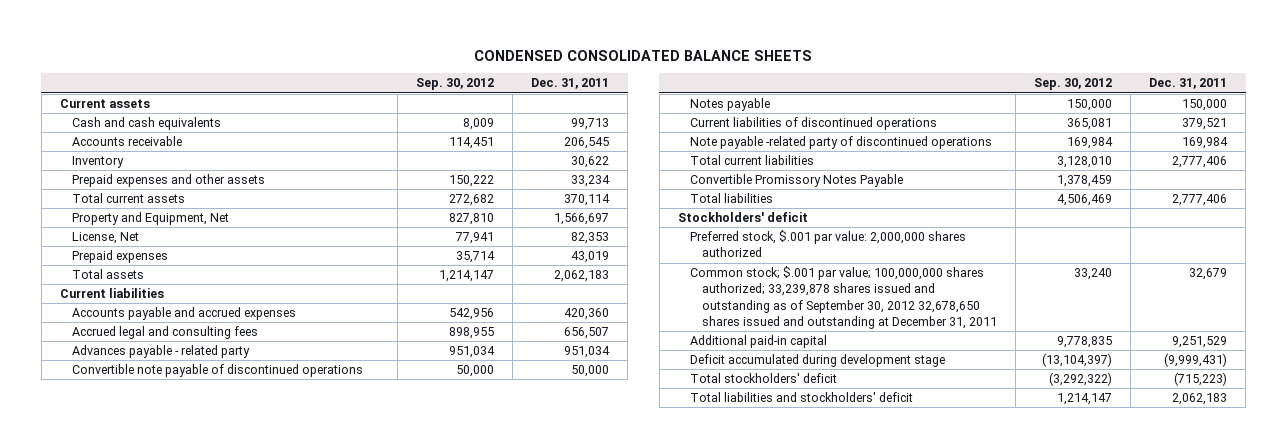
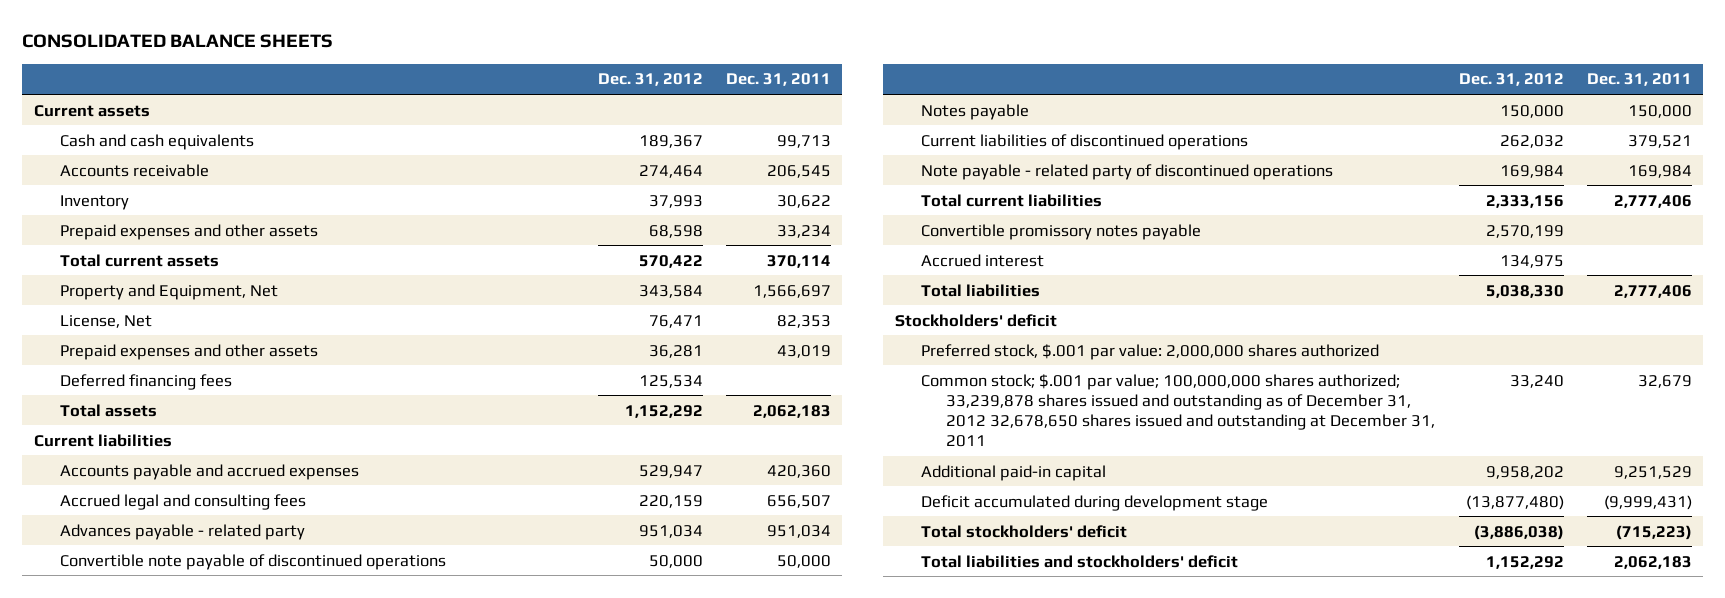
- CONDENSED CONSOLIDATED BALANCE SHEETS
+ CONSOLIDATED BALANCE SHEETS
- | Sep. 30, 2012 | Dec. 31, 2011
+ | Dec. 31, 2012 | Dec. 31, 2011
- Prepaid expenses | 35,714 | 43,019
+ Prepaid expenses and other assets | 36,281 | 43,019
+ Deferred financing fees | 125,534 |
- Note payable -related party of discontinued operations | 169,984 | 169,984
+ Note payable - related party of discontinued operations | 169,984 | 169,984
- Convertible Promissory Notes Payable | 1,378,459 |
+ Convertible promissory notes payable | 2,570,199 |
+ Accrued interest | 134,975 |
- Common stock; $.001 par value; 100,000,000 shares authorized; 33,239,878 shares issued and outstanding as of September 30, 2012 32,678,650 shares issued and outstanding at December 31, 2011 | 33,240 | 32,679
+ Common stock; $.001 par value; 100,000,000 shares authorized; 33,239,878 shares issued and outstanding as of December 31, 2012 32,678,650 shares issued and outstanding at December 31, 2011 | 33,240 | 32,679

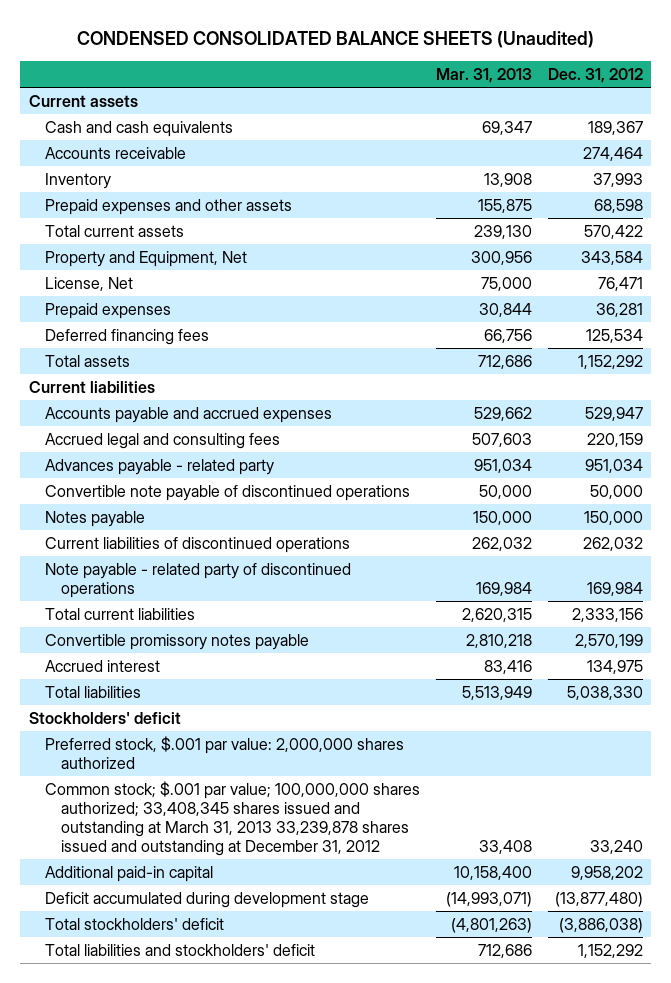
- CONSOLIDATED BALANCE SHEETS
+ CONDENSED CONSOLIDATED BALANCE SHEETS (Unaudited)
- | Dec. 31, 2012 | Dec. 31, 2011
+ | Mar. 31, 2013 | Dec. 31, 2012
- Prepaid expenses and other assets | 36,281 | 43,019
+ Prepaid expenses | 30,844 | 36,281
- Common stock; $.001 par value; 100,000,000 shares authorized; 33,239,878 shares issued and outstanding as of December 31, 2012 32,678,650 shares issued and outstanding at December 31, 2011 | 33,240 | 32,679
+ Common stock; $.001 par value; 100,000,000 shares authorized; 33,408,345 shares issued and outstanding at March 31, 2013 33,239,878 shares issued and outstanding at December 31, 2012 | 33,408 | 33,240

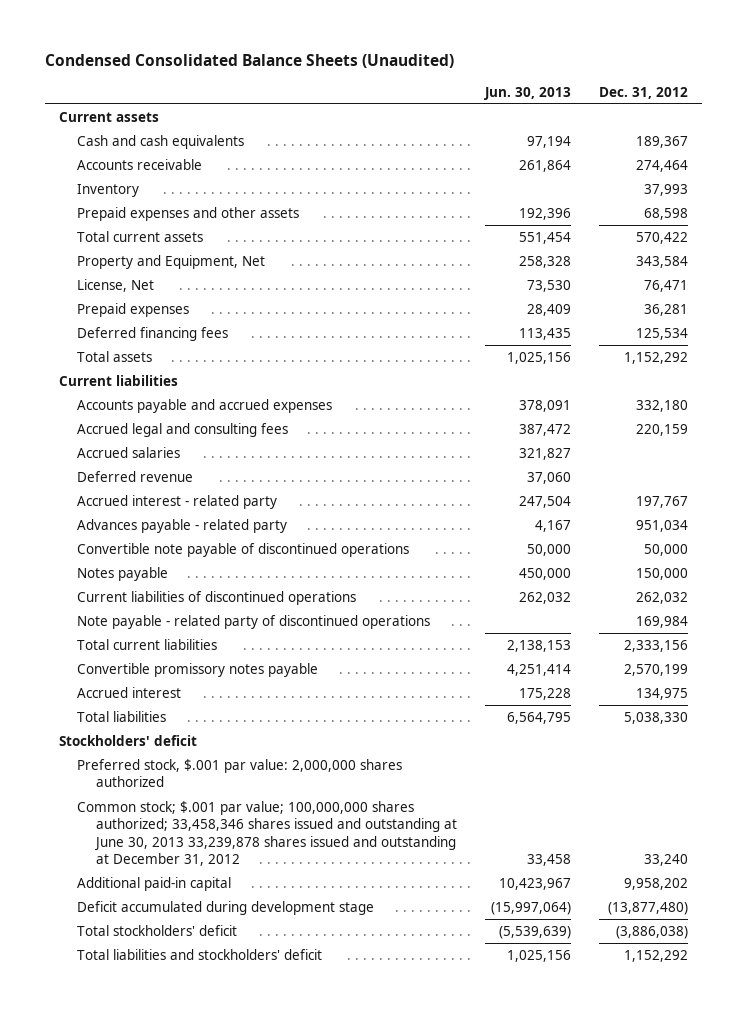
- CONDENSED CONSOLIDATED BALANCE SHEETS (Unaudited)
+ Condensed Consolidated Balance Sheets (Unaudited)
- | Mar. 31, 2013 | Dec. 31, 2012
+ | Jun. 30, 2013 | Dec. 31, 2012
- Accounts payable and accrued expenses | 529,662 | 529,947
+ Accounts payable and accrued expenses | 378,091 | 332,180
+ Accrued salaries | 321,827 |
+ Deferred revenue | 37,060 |
+ Accrued interest - related party | 247,504 | 197,767
- Common stock; $.001 par value; 100,000,000 shares authorized; 33,408,345 shares issued and outstanding at March 31, 2013 33,239,878 shares issued and outstanding at December 31, 2012 | 33,408 | 33,240
+ Common stock; $.001 par value; 100,000,000 shares authorized; 33,458,346 shares issued and outstanding at June 30, 2013 33,239,878 shares issued and outstanding at December 31, 2012 | 33,458 | 33,240

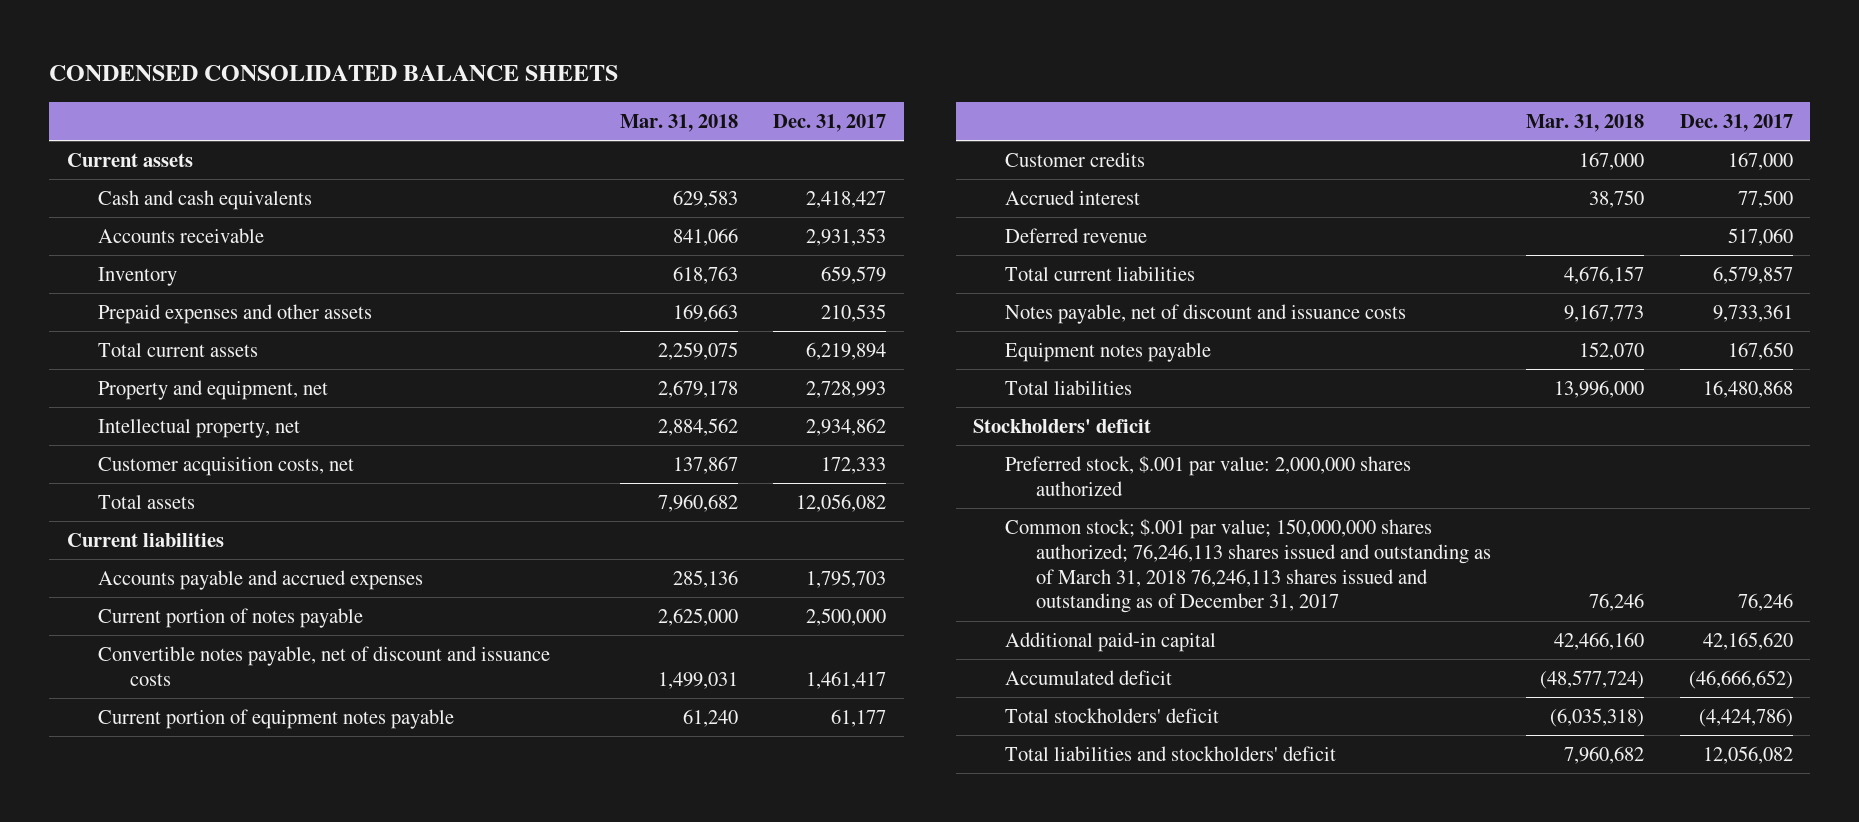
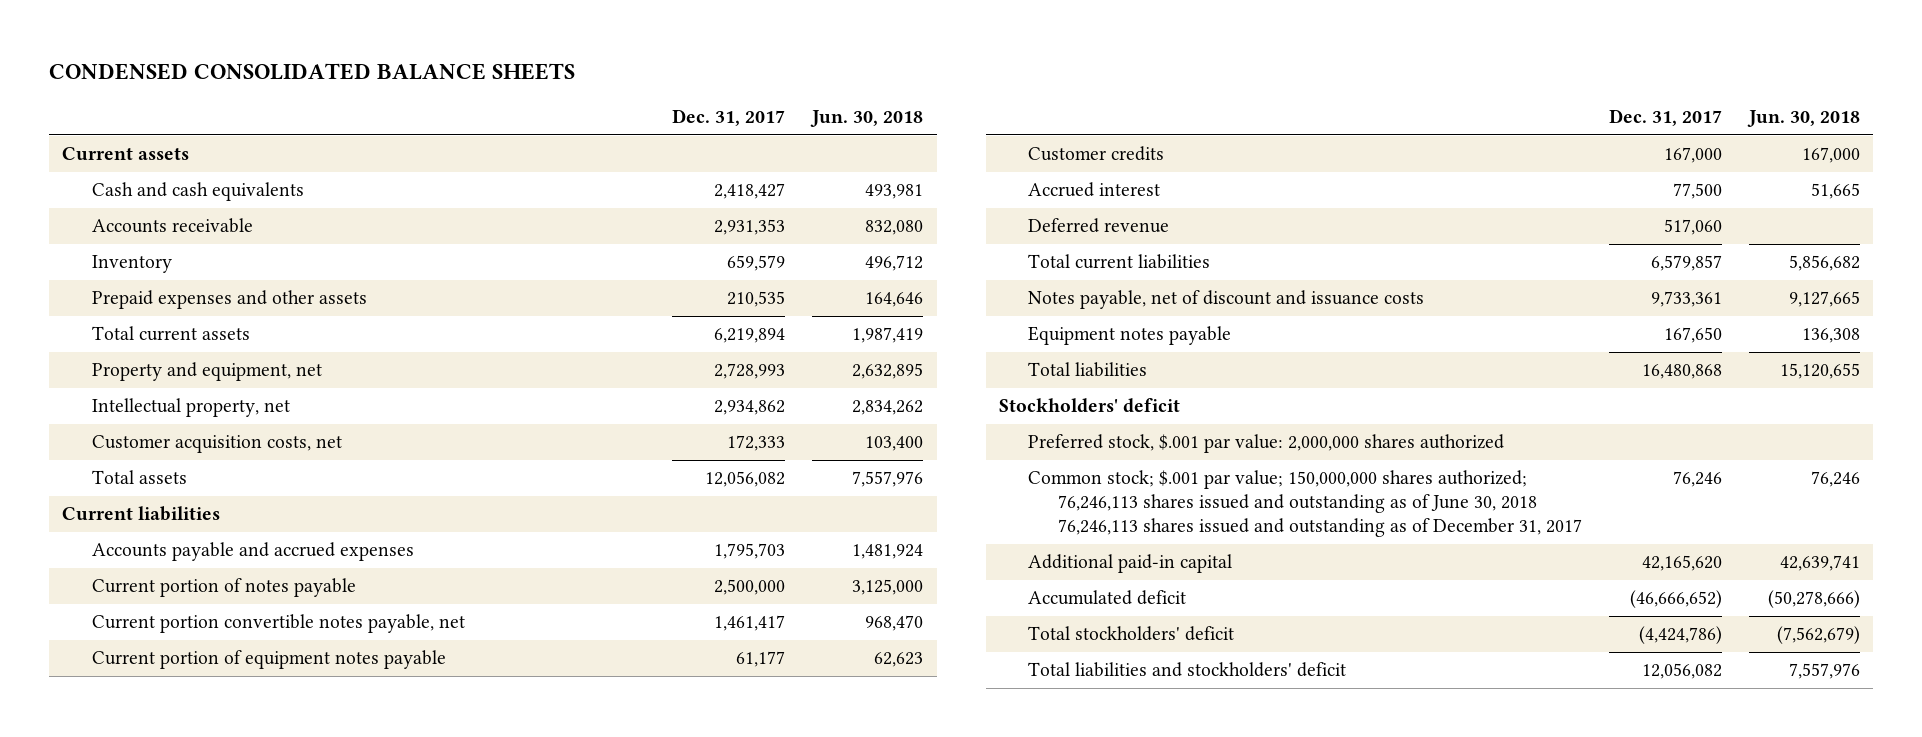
- | Mar. 31, 2018 | Dec. 31, 2017
+ | Dec. 31, 2017 | Jun. 30, 2018
- Convertible notes payable, net of discount and issuance costs | 1,499,031 | 1,461,417
+ Current portion convertible notes payable, net | 1,461,417 | 968,470
- Common stock; $.001 par value; 150,000,000 shares authorized; 76,246,113 shares issued and outstanding as of March 31, 2018 76,246,113 shares issued and outstanding as of December 31, 2017 | 76,246 | 76,246
+ Common stock; $.001 par value; 150,000,000 shares authorized; 76,246,113 shares issued and outstanding as of June 30, 2018 76,246,113 shares issued and outstanding as of December 31, 2017 | 76,246 | 76,246

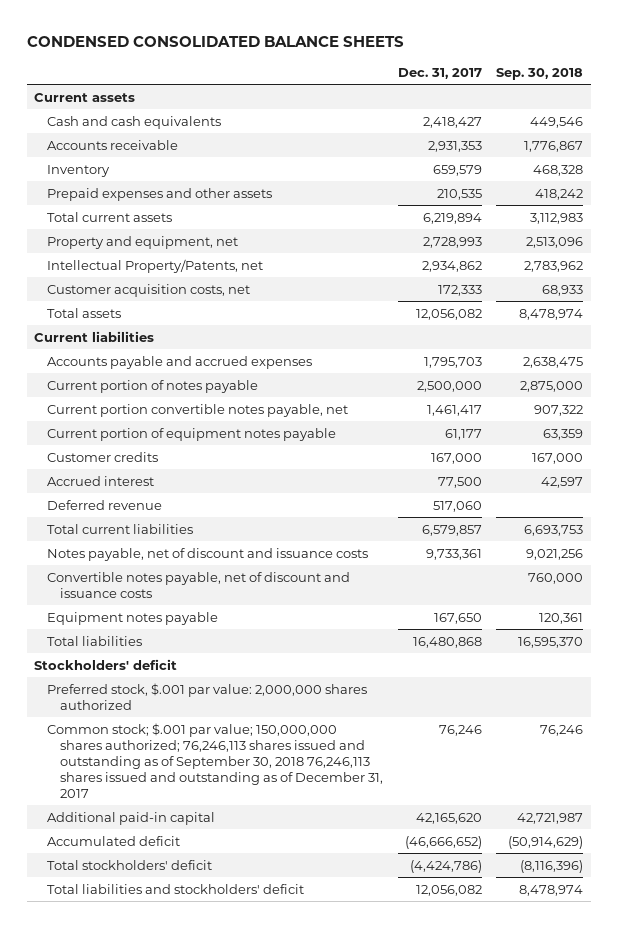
- | Dec. 31, 2017 | Jun. 30, 2018
+ | Dec. 31, 2017 | Sep. 30, 2018
- Intellectual property, net | 2,934,862 | 2,834,262
+ Intellectual Property/Patents, net | 2,934,862 | 2,783,962
+ Convertible notes payable, net of discount and issuance costs | | 760,000
- Common stock; $.001 par value; 150,000,000 shares authorized; 76,246,113 shares issued and outstanding as of June 30, 2018 76,246,113 shares issued and outstanding as of December 31, 2017 | 76,246 | 76,246
+ Common stock; $.001 par value; 150,000,000 shares authorized; 76,246,113 shares issued and outstanding as of September 30, 2018 76,246,113 shares issued and outstanding as of December 31, 2017 | 76,246 | 76,246

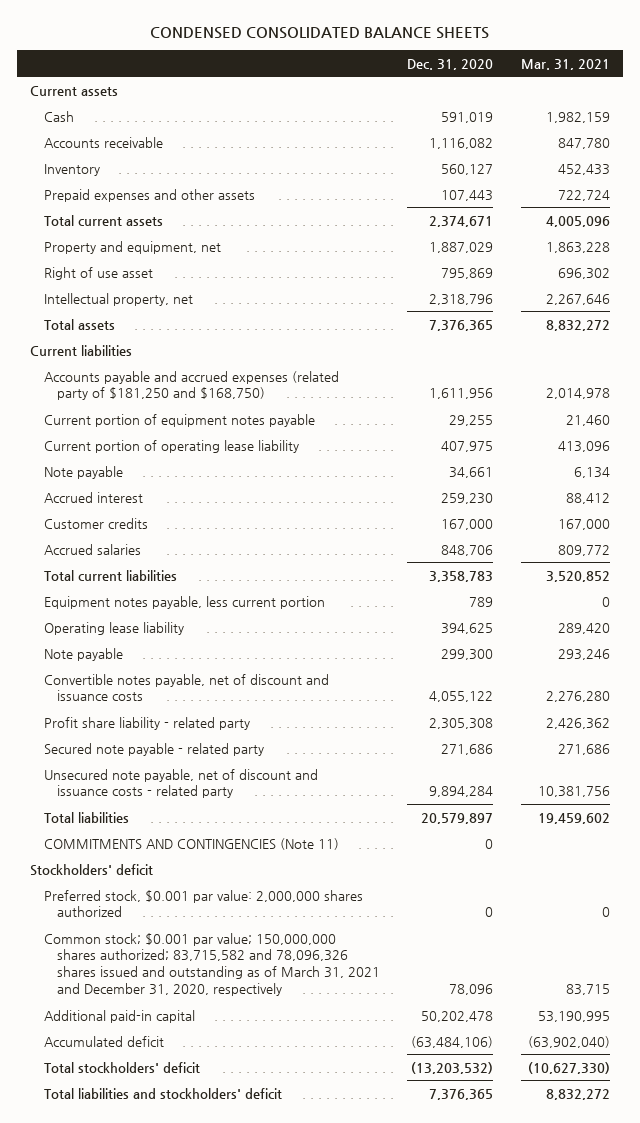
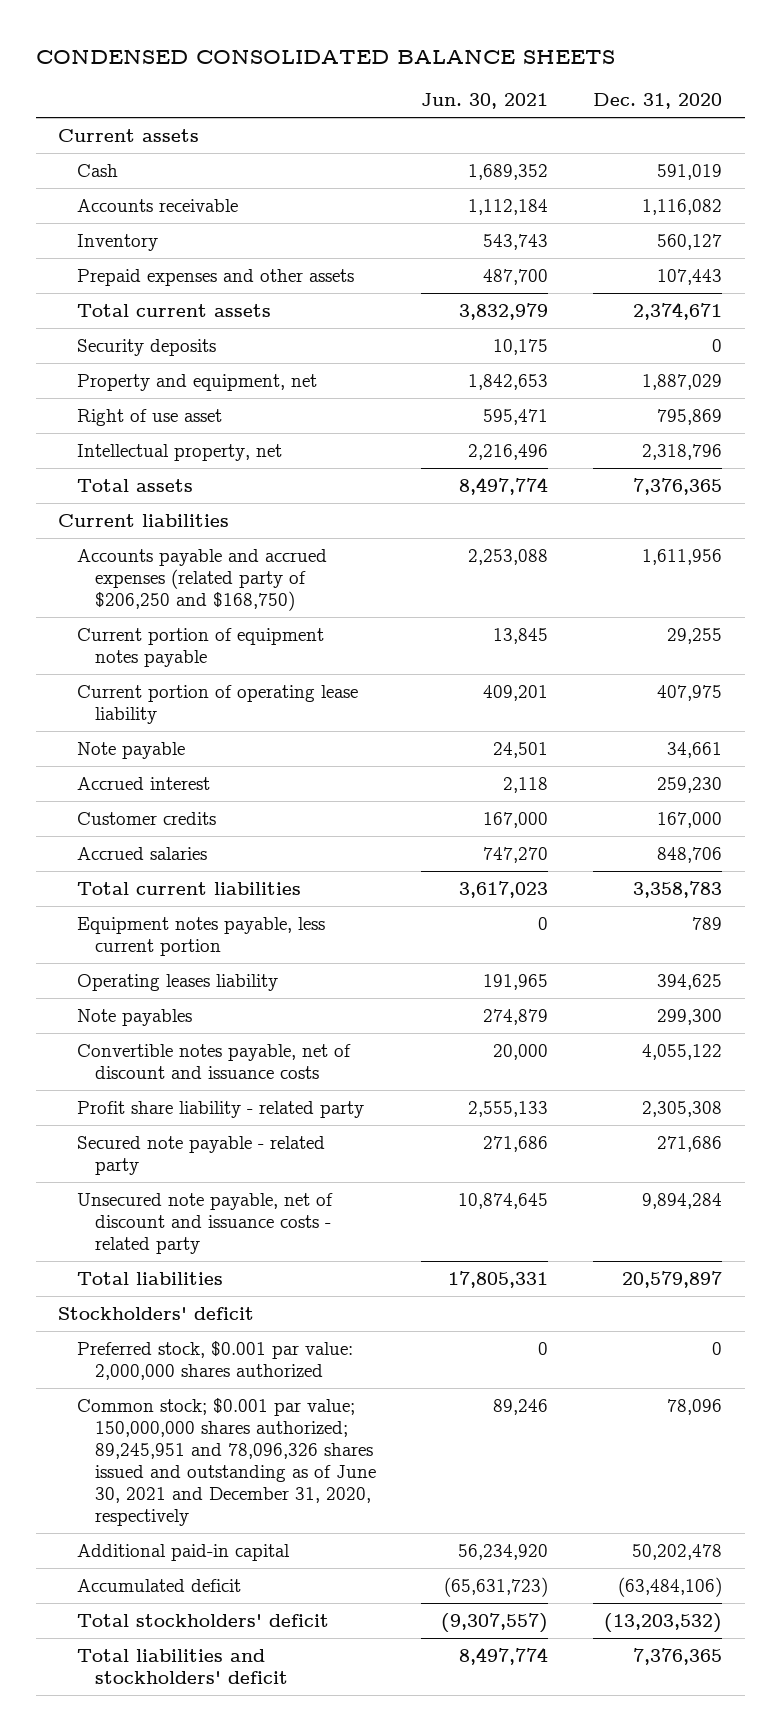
- | Dec. 31, 2020 | Mar. 31, 2021
+ | Jun. 30, 2021 | Dec. 31, 2020
+ Security deposits | 10,175 | 0
- Accounts payable and accrued expenses (related party of $181,250 and $168,750) | 1,611,956 | 2,014,978
+ Accounts payable and accrued expenses (related party of $206,250 and $168,750) | 2,253,088 | 1,611,956
- Operating lease liability | 394,625 | 289,420
- Note payable | 299,300 | 293,246
+ Operating leases liability | 191,965 | 394,625
+ Note payables | 274,879 | 299,300
- COMMITMENTS AND CONTINGENCIES (Note 11) | 0 |
- Common stock; $0.001 par value; 150,000,000 shares authorized; 83,715,582 and 78,096,326 shares issued and outstanding as of March 31, 2021 and December 31, 2020, respectively | 78,096 | 83,715
+ Common stock; $0.001 par value; 150,000,000 shares authorized; 89,245,951 and 78,096,326 shares issued and outstanding as of June 30, 2021 and December 31, 2020, respectively | 89,246 | 78,096

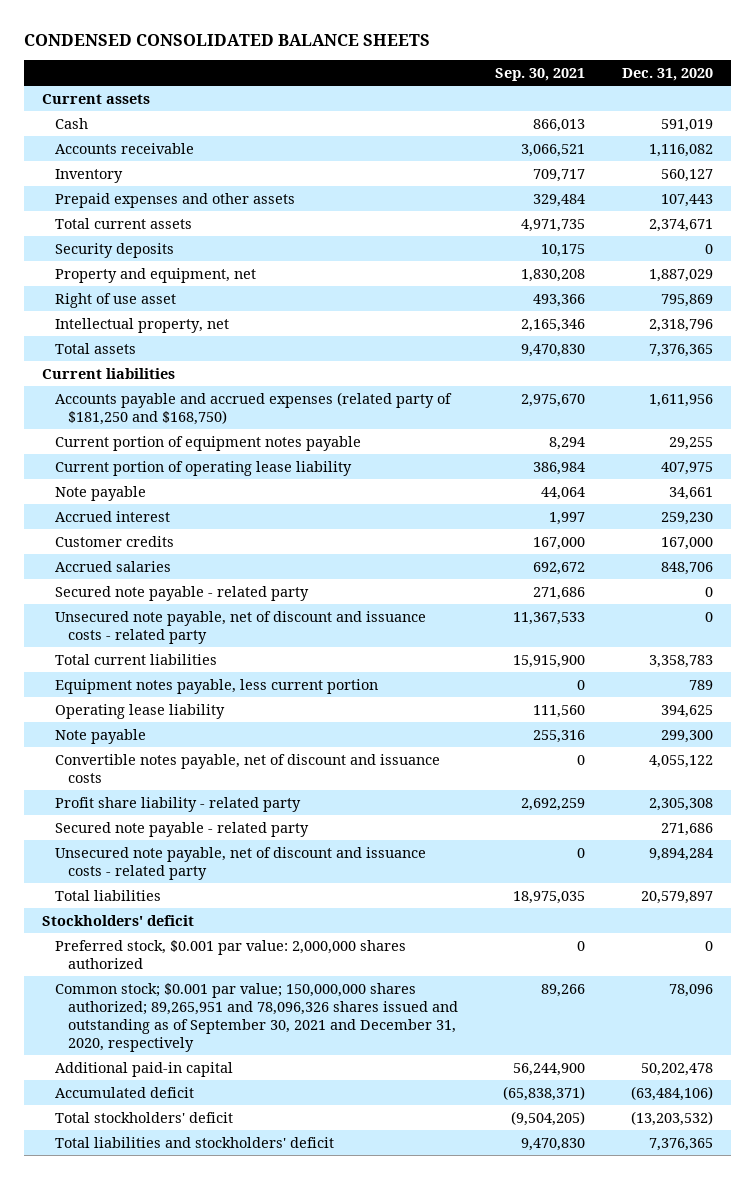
- | Jun. 30, 2021 | Dec. 31, 2020
+ | Sep. 30, 2021 | Dec. 31, 2020
- Accounts payable and accrued expenses (related party of $206,250 and $168,750) | 2,253,088 | 1,611,956
+ Accounts payable and accrued expenses (related party of $181,250 and $168,750) | 2,975,670 | 1,611,956
+ Secured note payable - related party | 271,686 | 0
+ Unsecured note payable, net of discount and issuance costs - related party | 11,367,533 | 0
- Operating leases liability | 191,965 | 394,625
- Note payables | 274,879 | 299,300
+ Operating lease liability | 111,560 | 394,625
+ Note payable | 255,316 | 299,300
- Common stock; $0.001 par value; 150,000,000 shares authorized; 89,245,951 and 78,096,326 shares issued and outstanding as of June 30, 2021 and December 31, 2020, respectively | 89,246 | 78,096
+ Common stock; $0.001 par value; 150,000,000 shares authorized; 89,265,951 and 78,096,326 shares issued and outstanding as of September 30, 2021 and December 31, 2020, respectively | 89,266 | 78,096

